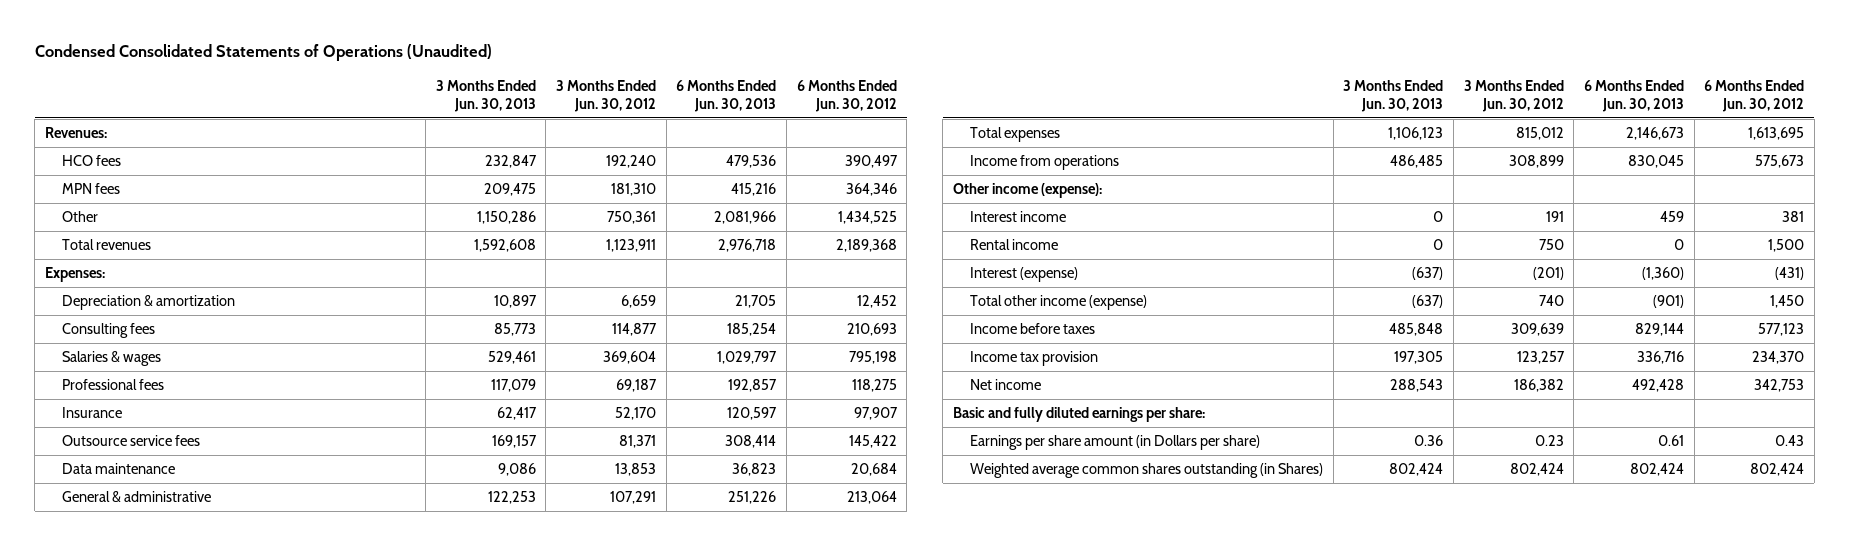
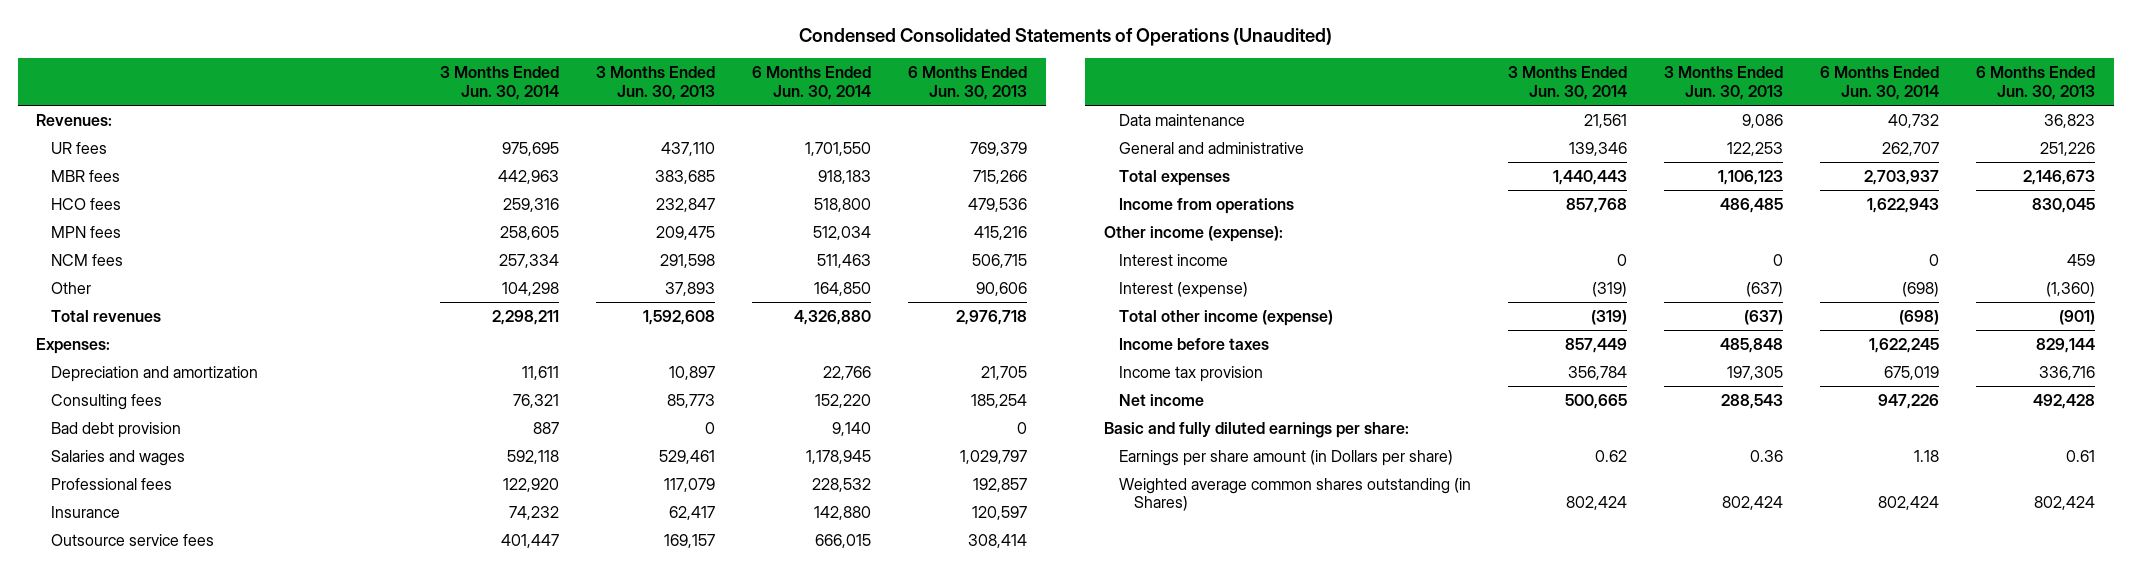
- | 3 Months Ended Jun. 30, 2013 | 3 Months Ended Jun. 30, 2012 | 6 Months Ended Jun. 30, 2013 | 6 Months Ended Jun. 30, 2012
+ | 3 Months Ended Jun. 30, 2014 | 3 Months Ended Jun. 30, 2013 | 6 Months Ended Jun. 30, 2014 | 6 Months Ended Jun. 30, 2013
+ UR fees | 975,695 | 437,110 | 1,701,550 | 769,379
+ MBR fees | 442,963 | 383,685 | 918,183 | 715,266
- Other | 1,150,286 | 750,361 | 2,081,966 | 1,434,525
+ NCM fees | 257,334 | 291,598 | 511,463 | 506,715
+ Other | 104,298 | 37,893 | 164,850 | 90,606
- Depreciation & amortization | 10,897 | 6,659 | 21,705 | 12,452
+ Depreciation and amortization | 11,611 | 10,897 | 22,766 | 21,705
- Salaries & wages | 529,461 | 369,604 | 1,029,797 | 795,198
+ Bad debt provision | 887 | 0 | 9,140 | 0
+ Salaries and wages | 592,118 | 529,461 | 1,178,945 | 1,029,797
- General & administrative | 122,253 | 107,291 | 251,226 | 213,064
+ General and administrative | 139,346 | 122,253 | 262,707 | 251,226
- Rental income | 0 | 750 | 0 | 1,500

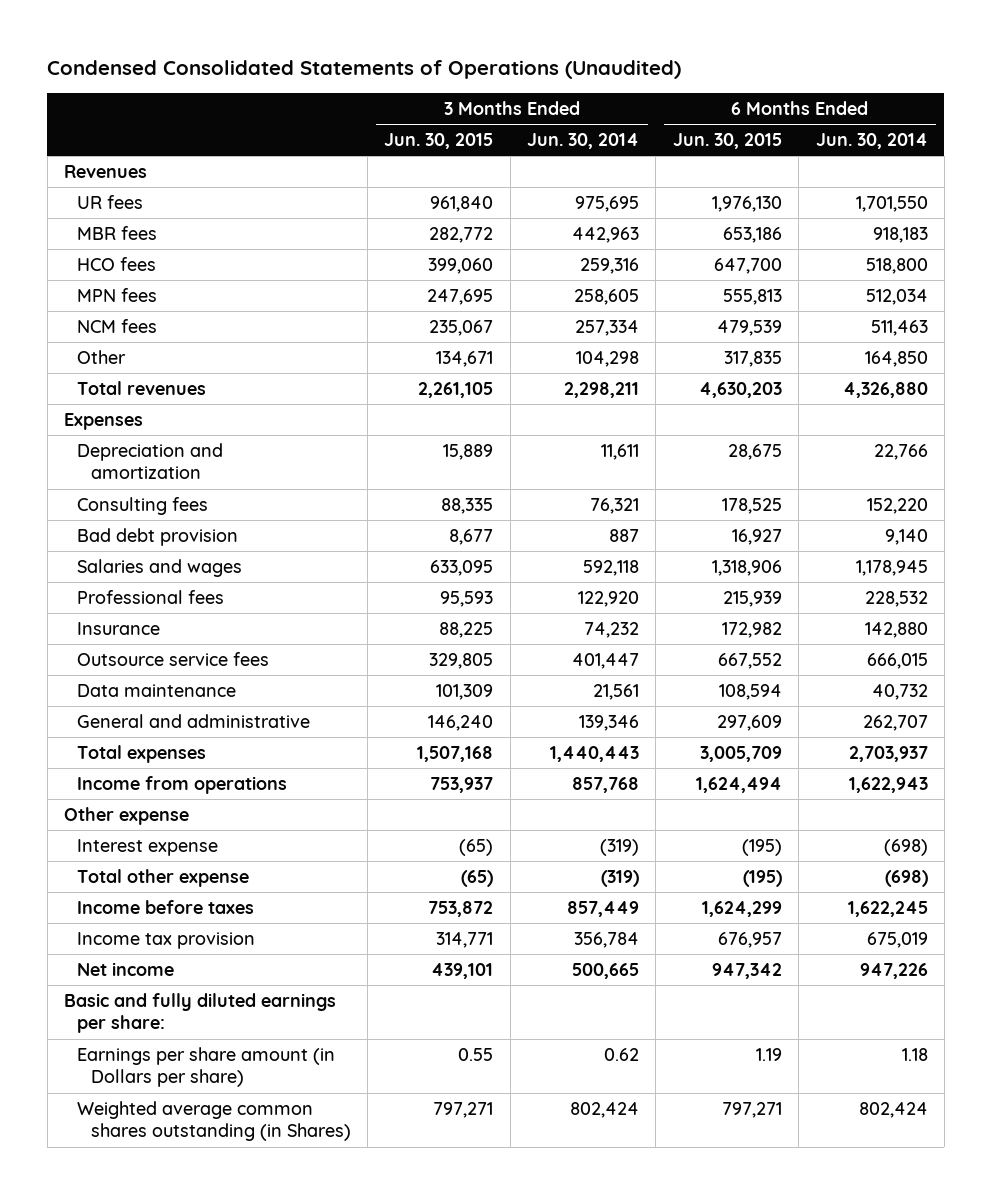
- | 3 Months Ended Jun. 30, 2014 | 3 Months Ended Jun. 30, 2013 | 6 Months Ended Jun. 30, 2014 | 6 Months Ended Jun. 30, 2013
+ | 3 Months Ended Jun. 30, 2015 | 3 Months Ended Jun. 30, 2014 | 6 Months Ended Jun. 30, 2015 | 6 Months Ended Jun. 30, 2014
- Revenues:
+ Revenues
- Expenses:
+ Expenses
- Other income (expense):
- Interest income | 0 | 0 | 0 | 459
- Interest (expense) | (319) | (637) | (698) | (1,360)
- Total other income (expense) | (319) | (637) | (698) | (901)
+ Other expense
+ Interest expense | (65) | (319) | (195) | (698)
+ Total other expense | (65) | (319) | (195) | (698)

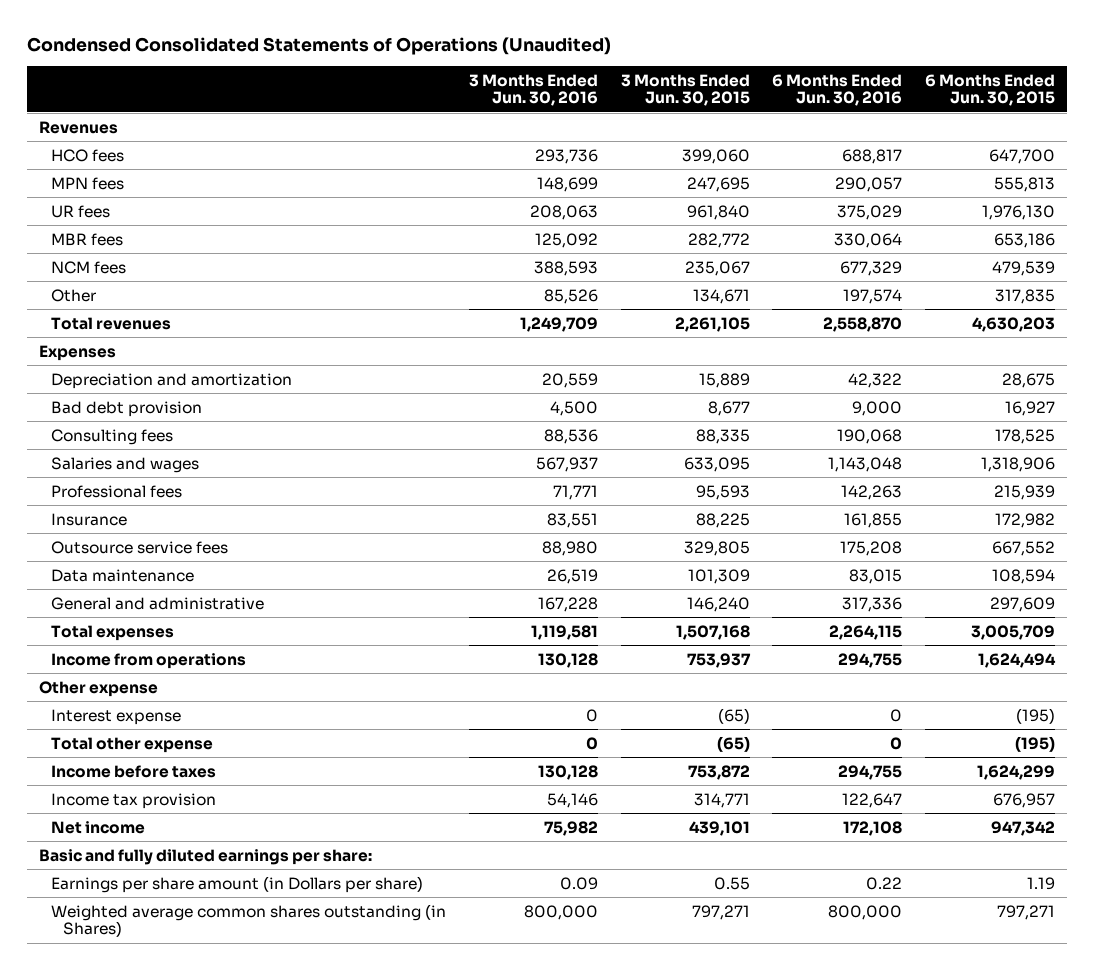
- | 3 Months Ended Jun. 30, 2015 | 3 Months Ended Jun. 30, 2014 | 6 Months Ended Jun. 30, 2015 | 6 Months Ended Jun. 30, 2014
+ | 3 Months Ended Jun. 30, 2016 | 3 Months Ended Jun. 30, 2015 | 6 Months Ended Jun. 30, 2016 | 6 Months Ended Jun. 30, 2015
moved down: UR fees | 208,063 | 961,840 | 375,029 | 1,976,130
moved down: MBR fees | 125,092 | 282,772 | 330,064 | 653,186
moved down: Consulting fees | 88,536 | 88,335 | 190,068 | 178,525

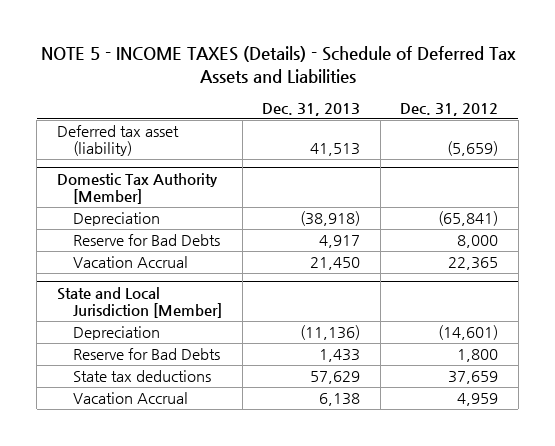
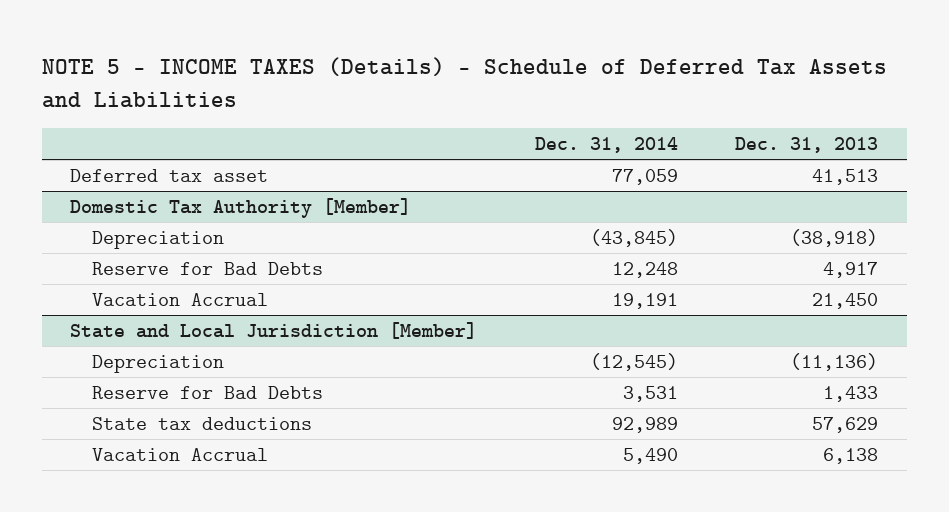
- | Dec. 31, 2013 | Dec. 31, 2012
+ | Dec. 31, 2014 | Dec. 31, 2013
- Deferred tax asset (liability) | 41,513 | (5,659)
+ Deferred tax asset | 77,059 | 41,513

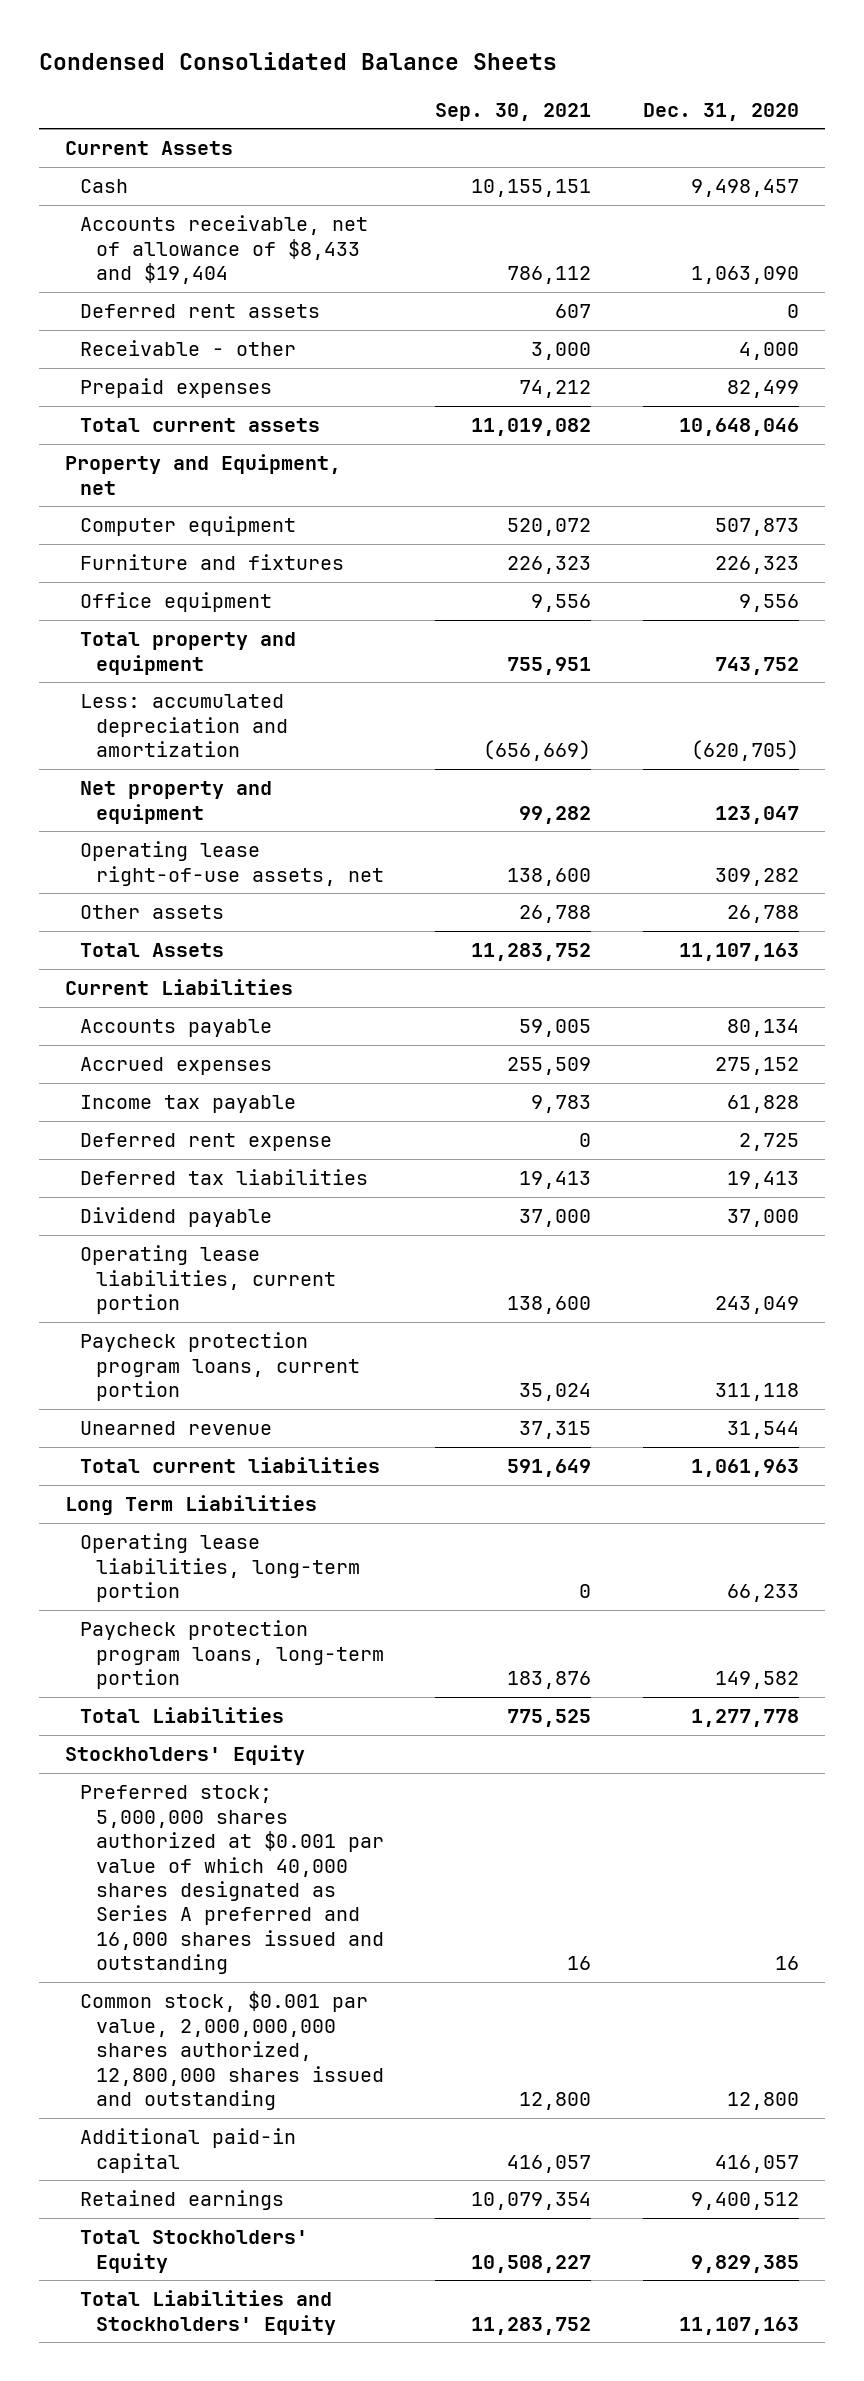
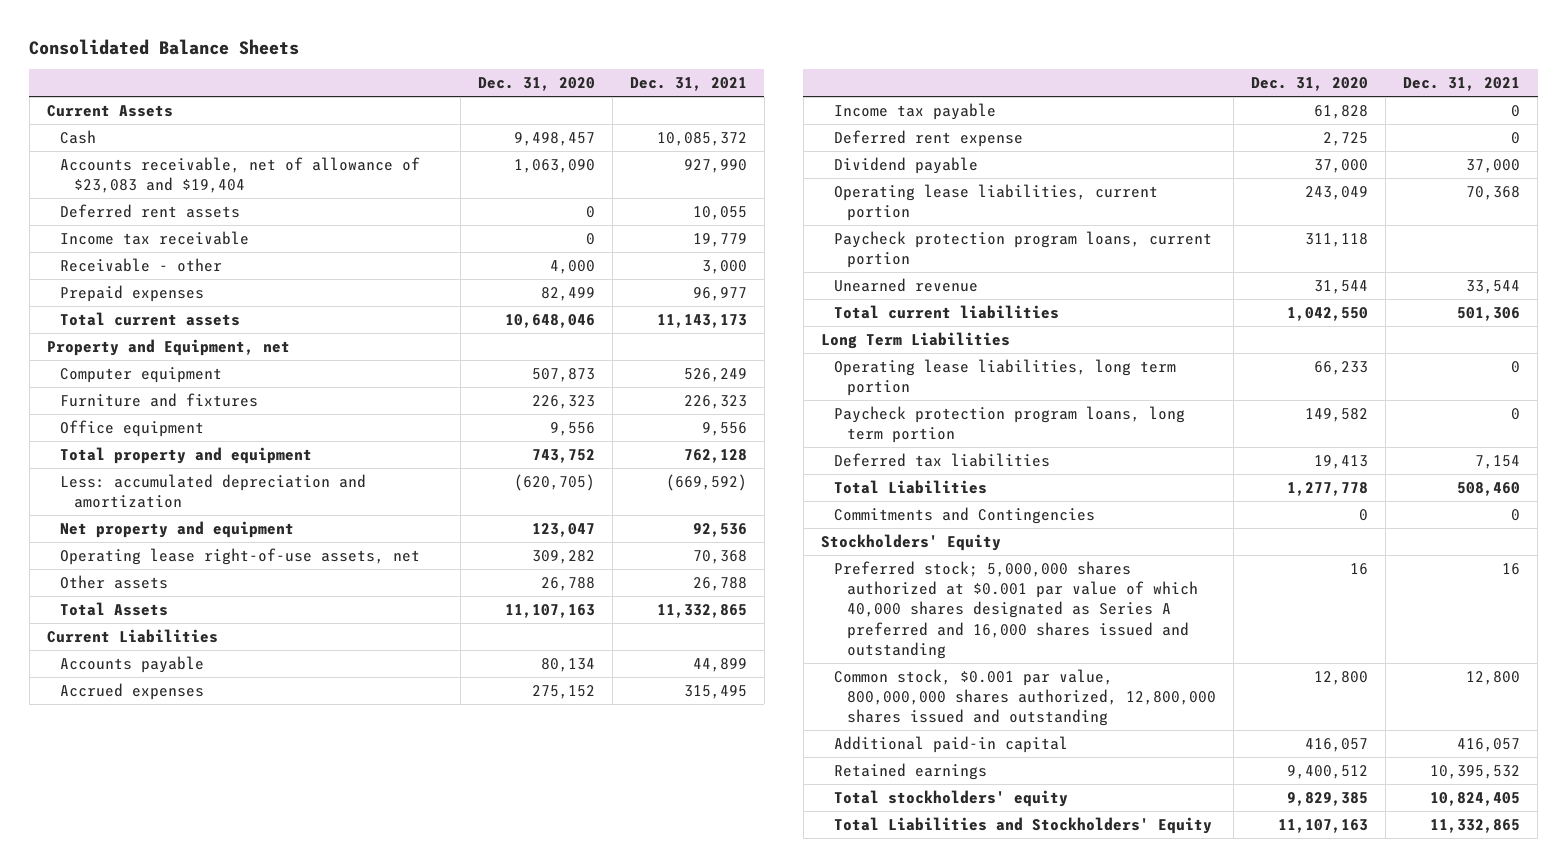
- Condensed Consolidated Balance Sheets
+ Consolidated Balance Sheets
- | Sep. 30, 2021 | Dec. 31, 2020
+ | Dec. 31, 2020 | Dec. 31, 2021
- Accounts receivable, net of allowance of $8,433 and $19,404 | 786,112 | 1,063,090
+ Accounts receivable, net of allowance of $23,083 and $19,404 | 1,063,090 | 927,990
+ Income tax receivable | 0 | 19,779
- Total current liabilities | 591,649 | 1,061,963
+ Total current liabilities | 1,042,550 | 501,306
- Operating lease liabilities, long-term portion | 0 | 66,233
- Paycheck protection program loans, long-term portion | 183,876 | 149,582
+ Operating lease liabilities, long term portion | 66,233 | 0
+ Paycheck protection program loans, long term portion | 149,582 | 0
moved down: Deferred tax liabilities | 19,413 | 7,154
+ Commitments and Contingencies | 0 | 0
- Common stock, $0.001 par value, 2,000,000,000 shares authorized, 12,800,000 shares issued and outstanding | 12,800 | 12,800
+ Common stock, $0.001 par value, 800,000,000 shares authorized, 12,800,000 shares issued and outstanding | 12,800 | 12,800
- Total Stockholders' Equity | 10,508,227 | 9,829,385
+ Total stockholders' equity | 9,829,385 | 10,824,405

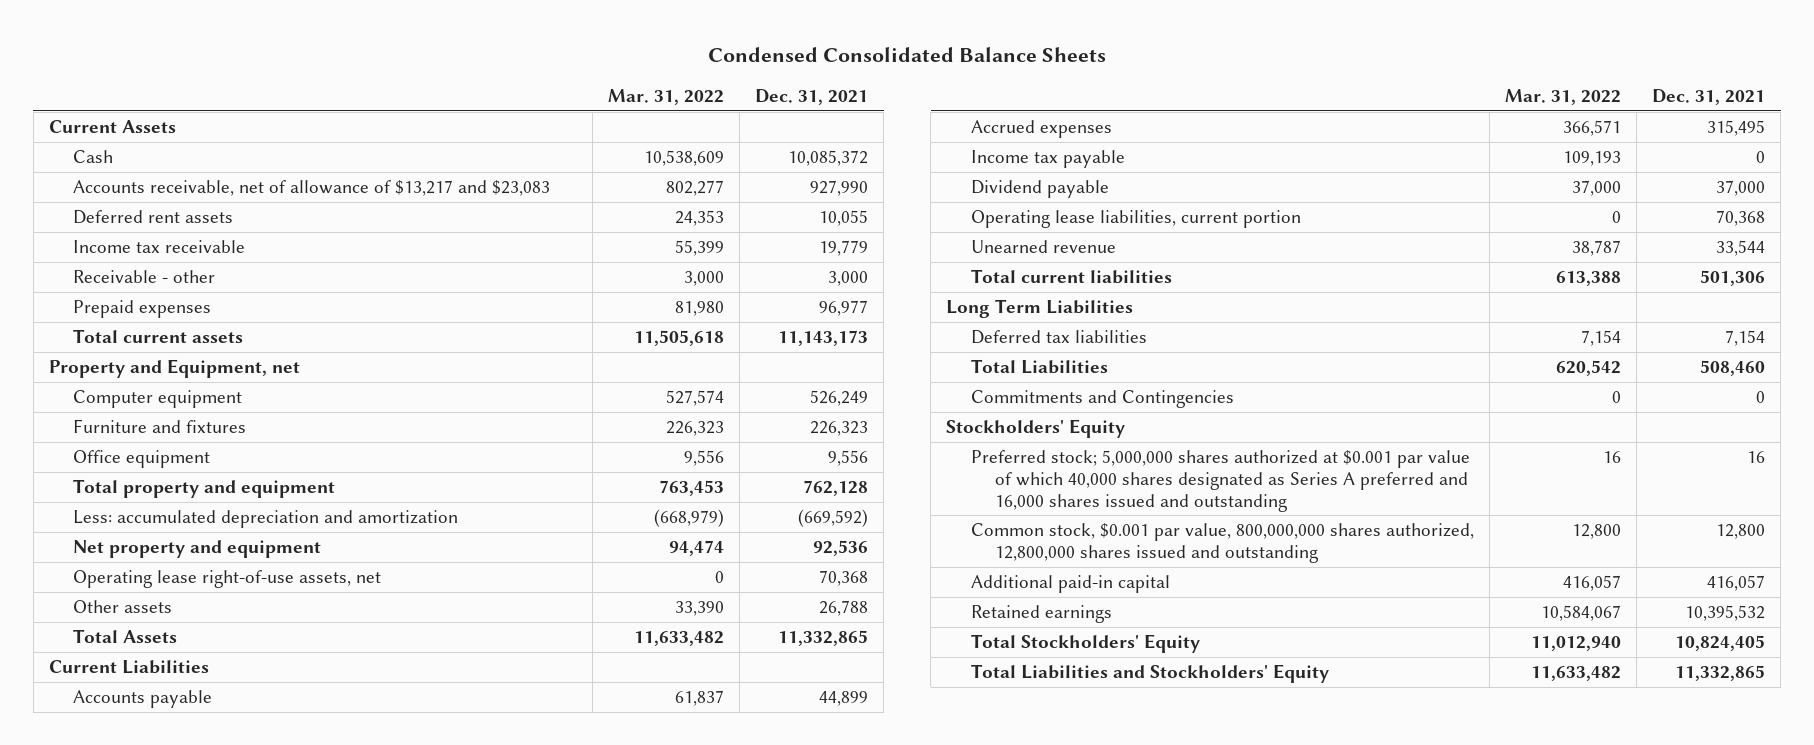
- Consolidated Balance Sheets
+ Condensed Consolidated Balance Sheets
- | Dec. 31, 2020 | Dec. 31, 2021
+ | Mar. 31, 2022 | Dec. 31, 2021
- Accounts receivable, net of allowance of $23,083 and $19,404 | 1,063,090 | 927,990
+ Accounts receivable, net of allowance of $13,217 and $23,083 | 802,277 | 927,990
- Deferred rent expense | 2,725 | 0
- Paycheck protection program loans, current portion | 311,118 |
- Operating lease liabilities, long term portion | 66,233 | 0
- Paycheck protection program loans, long term portion | 149,582 | 0
- Total stockholders' equity | 9,829,385 | 10,824,405
+ Total Stockholders' Equity | 11,012,940 | 10,824,405

